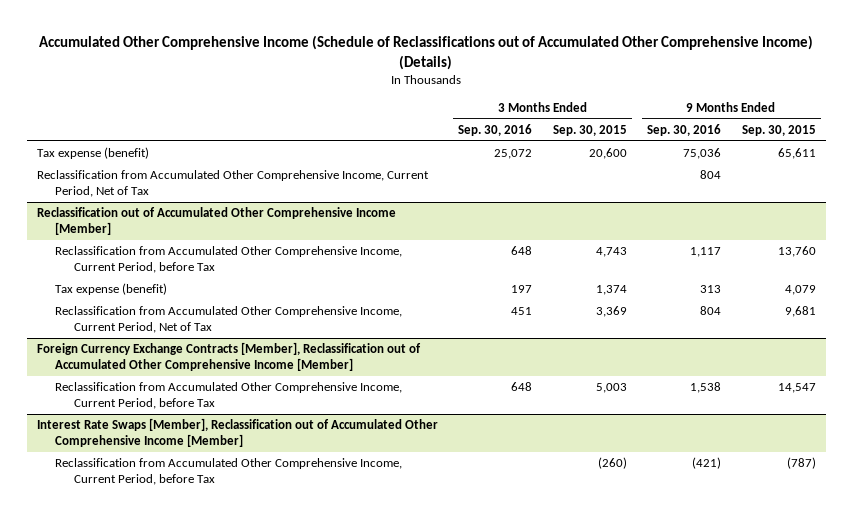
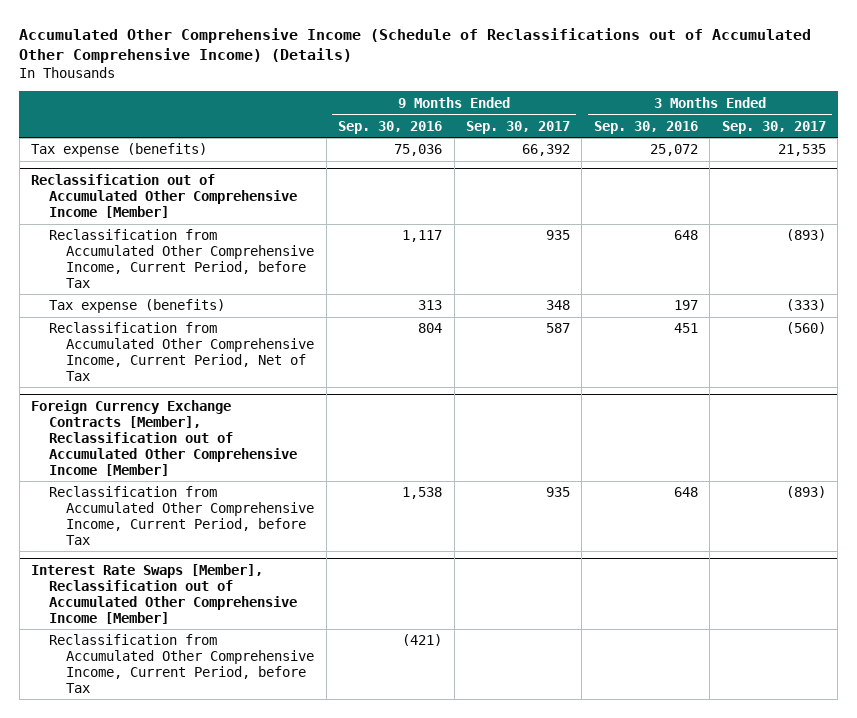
- | 3 Months Ended Sep. 30, 2016 | 3 Months Ended Sep. 30, 2015 | 9 Months Ended Sep. 30, 2016 | 9 Months Ended Sep. 30, 2015
+ | 9 Months Ended Sep. 30, 2016 | 9 Months Ended Sep. 30, 2017 | 3 Months Ended Sep. 30, 2016 | 3 Months Ended Sep. 30, 2017
- Tax expense (benefit) | 25,072 | 20,600 | 75,036 | 65,611
- Reclassification from Accumulated Other Comprehensive Income, Current Period, Net of Tax | | | 804 |
+ Tax expense (benefits) | 75,036 | 66,392 | 25,072 | 21,535
@ Reclassification out of Accumulated Other Comprehensive Income [Member]
- Tax expense (benefit) | 197 | 1,374 | 313 | 4,079
+ Tax expense (benefits) | 313 | 348 | 197 | (333)

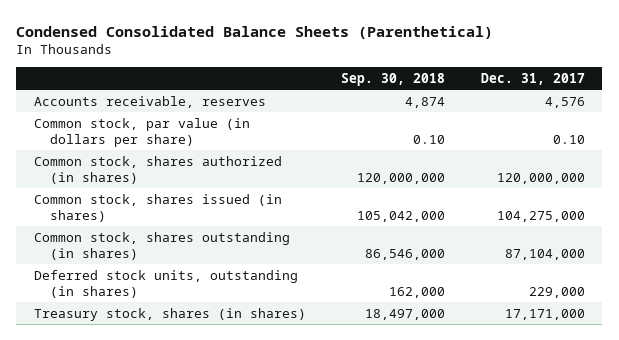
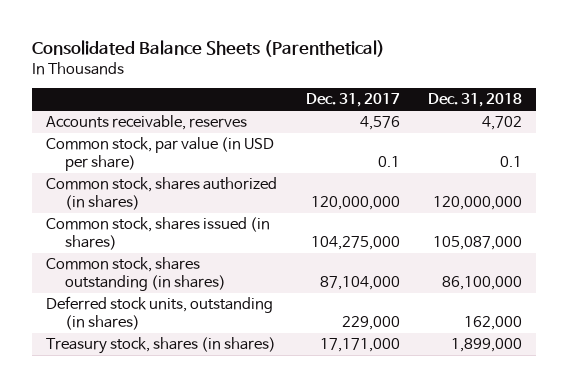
- Condensed Consolidated Balance Sheets (Parenthetical)
+ Consolidated Balance Sheets (Parenthetical)
- | Sep. 30, 2018 | Dec. 31, 2017
+ | Dec. 31, 2017 | Dec. 31, 2018
- Common stock, par value (in dollars per share) | 0.10 | 0.10
+ Common stock, par value (in USD per share) | 0.1 | 0.1

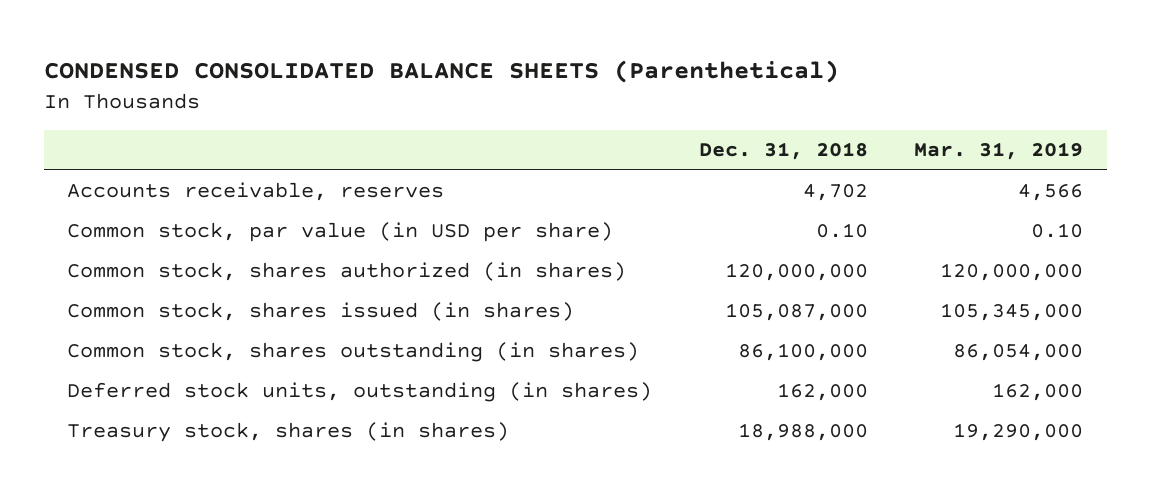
- Consolidated Balance Sheets (Parenthetical)
+ CONDENSED CONSOLIDATED BALANCE SHEETS (Parenthetical)
- | Dec. 31, 2017 | Dec. 31, 2018
+ | Dec. 31, 2018 | Mar. 31, 2019
- Common stock, par value (in USD per share) | 0.1 | 0.1
+ Common stock, par value (in USD per share) | 0.10 | 0.10
- Treasury stock, shares (in shares) | 17,171,000 | 1,899,000
+ Treasury stock, shares (in shares) | 18,988,000 | 19,290,000

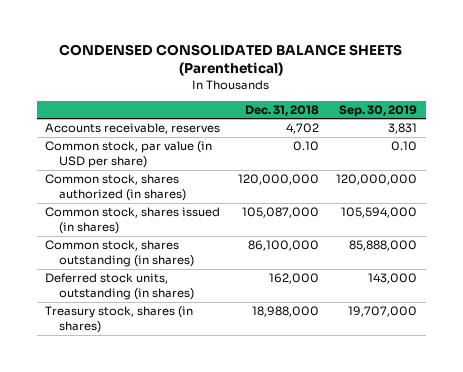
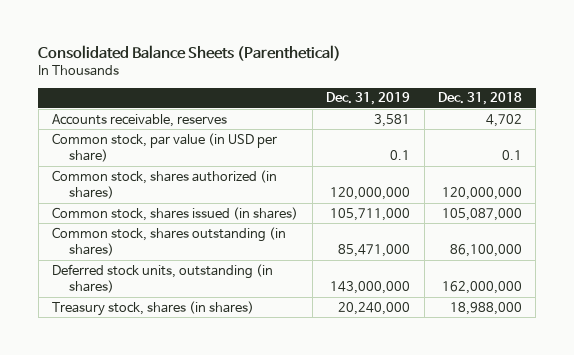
- CONDENSED CONSOLIDATED BALANCE SHEETS (Parenthetical)
+ Consolidated Balance Sheets (Parenthetical)
- | Dec. 31, 2018 | Sep. 30, 2019
+ | Dec. 31, 2019 | Dec. 31, 2018
- Common stock, par value (in USD per share) | 0.10 | 0.10
+ Common stock, par value (in USD per share) | 0.1 | 0.1
- Deferred stock units, outstanding (in shares) | 162,000 | 143,000
+ Deferred stock units, outstanding (in shares) | 143,000,000 | 162,000,000

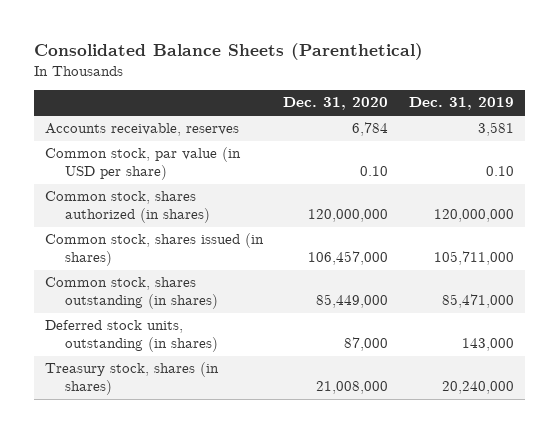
- | Dec. 31, 2019 | Dec. 31, 2018
+ | Dec. 31, 2020 | Dec. 31, 2019
- Common stock, par value (in USD per share) | 0.1 | 0.1
+ Common stock, par value (in USD per share) | 0.10 | 0.10
- Deferred stock units, outstanding (in shares) | 143,000,000 | 162,000,000
+ Deferred stock units, outstanding (in shares) | 87,000 | 143,000

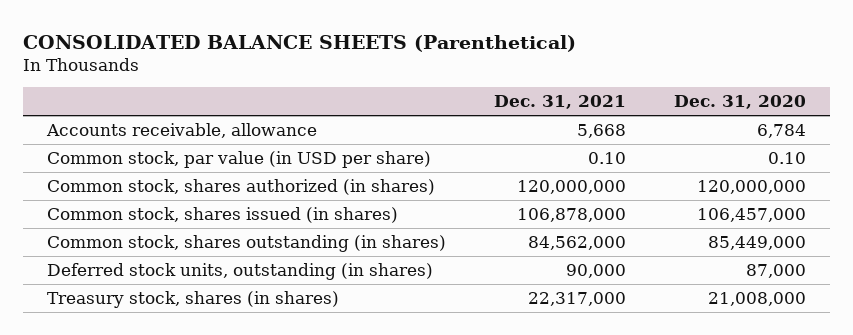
- Consolidated Balance Sheets (Parenthetical)
+ CONSOLIDATED BALANCE SHEETS (Parenthetical)
- | Dec. 31, 2020 | Dec. 31, 2019
+ | Dec. 31, 2021 | Dec. 31, 2020
- Accounts receivable, reserves | 6,784 | 3,581
+ Accounts receivable, allowance | 5,668 | 6,784

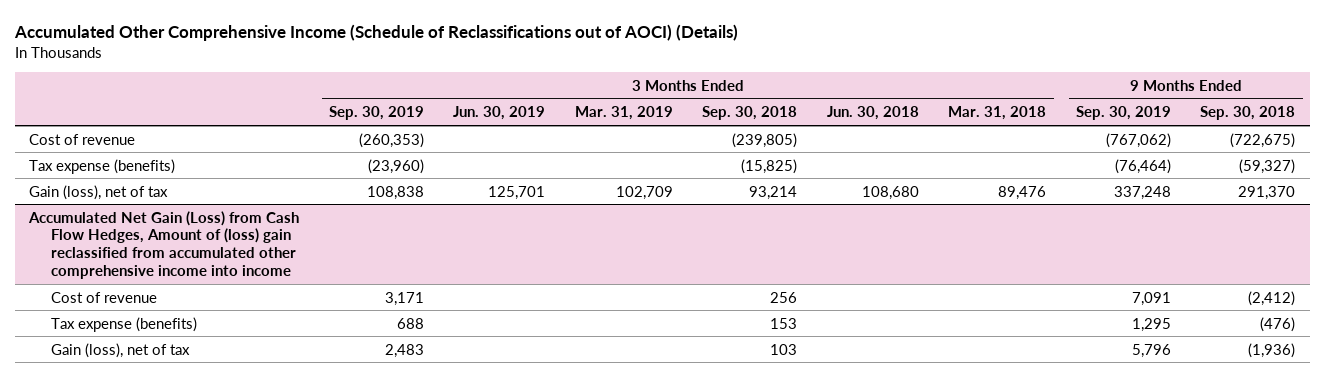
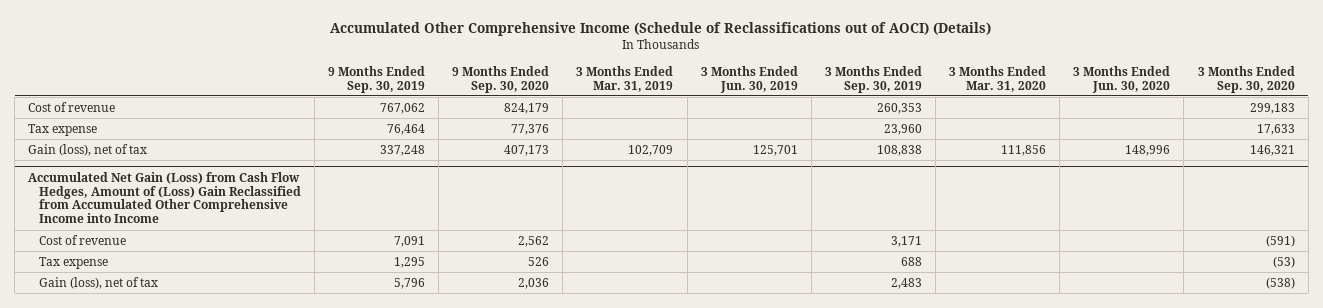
- | 3 Months Ended Sep. 30, 2019 | 3 Months Ended Jun. 30, 2019 | 3 Months Ended Mar. 31, 2019 | 3 Months Ended Sep. 30, 2018 | 3 Months Ended Jun. 30, 2018 | 3 Months Ended Mar. 31, 2018 | 9 Months Ended Sep. 30, 2019 | 9 Months Ended Sep. 30, 2018
+ | 9 Months Ended Sep. 30, 2019 | 9 Months Ended Sep. 30, 2020 | 3 Months Ended Mar. 31, 2019 | 3 Months Ended Jun. 30, 2019 | 3 Months Ended Sep. 30, 2019 | 3 Months Ended Mar. 31, 2020 | 3 Months Ended Jun. 30, 2020 | 3 Months Ended Sep. 30, 2020
- Cost of revenue | (260,353) | | | (239,805) | | | (767,062) | (722,675)
- Tax expense (benefits) | (23,960) | | | (15,825) | | | (76,464) | (59,327)
+ Cost of revenue | 767,062 | 824,179 | | | 260,353 | | | 299,183
+ Tax expense | 76,464 | 77,376 | | | 23,960 | | | 17,633
- Accumulated Net Gain (Loss) from Cash Flow Hedges, Amount of (loss) gain reclassified from accumulated other comprehensive income into income
+ Accumulated Net Gain (Loss) from Cash Flow Hedges, Amount of (Loss) Gain Reclassified from Accumulated Other Comprehensive Income into Income
- Tax expense (benefits) | 688 | | | 153 | | | 1,295 | (476)
+ Tax expense | 1,295 | 526 | | | 688 | | | (53)

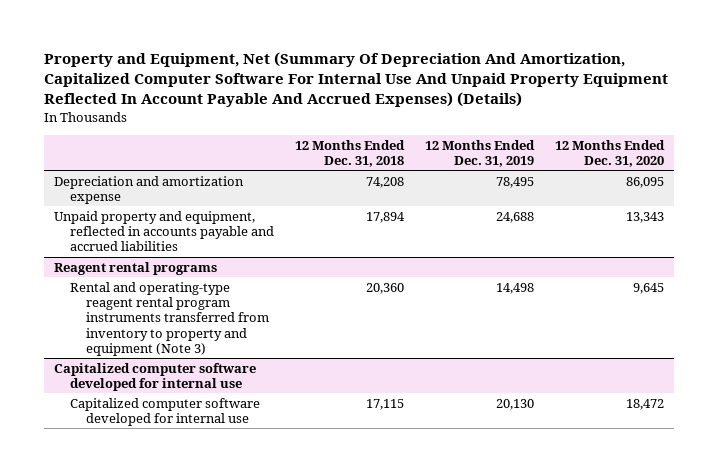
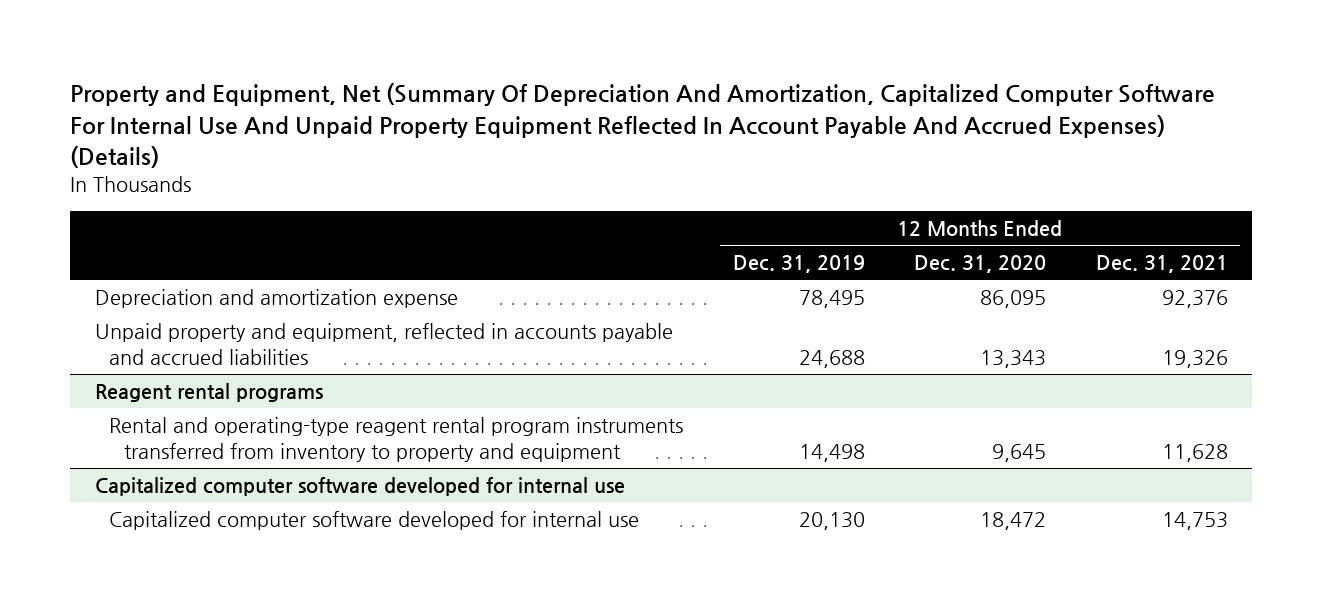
- | 12 Months Ended Dec. 31, 2018 | 12 Months Ended Dec. 31, 2019 | 12 Months Ended Dec. 31, 2020
+ | 12 Months Ended Dec. 31, 2019 | 12 Months Ended Dec. 31, 2020 | 12 Months Ended Dec. 31, 2021
@ Reagent rental programs
- Rental and operating-type reagent rental program instruments transferred from inventory to property and equipment (Note 3) | 20,360 | 14,498 | 9,645
+ Rental and operating-type reagent rental program instruments transferred from inventory to property and equipment | 14,498 | 9,645 | 11,628

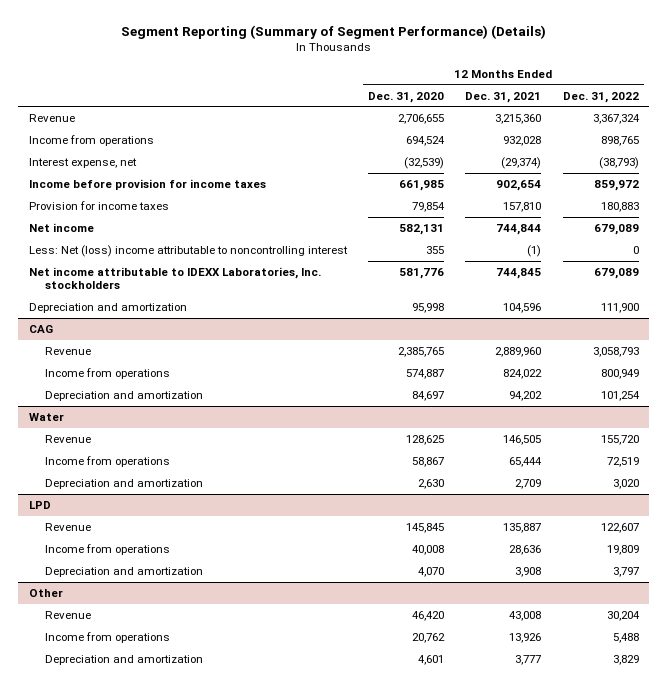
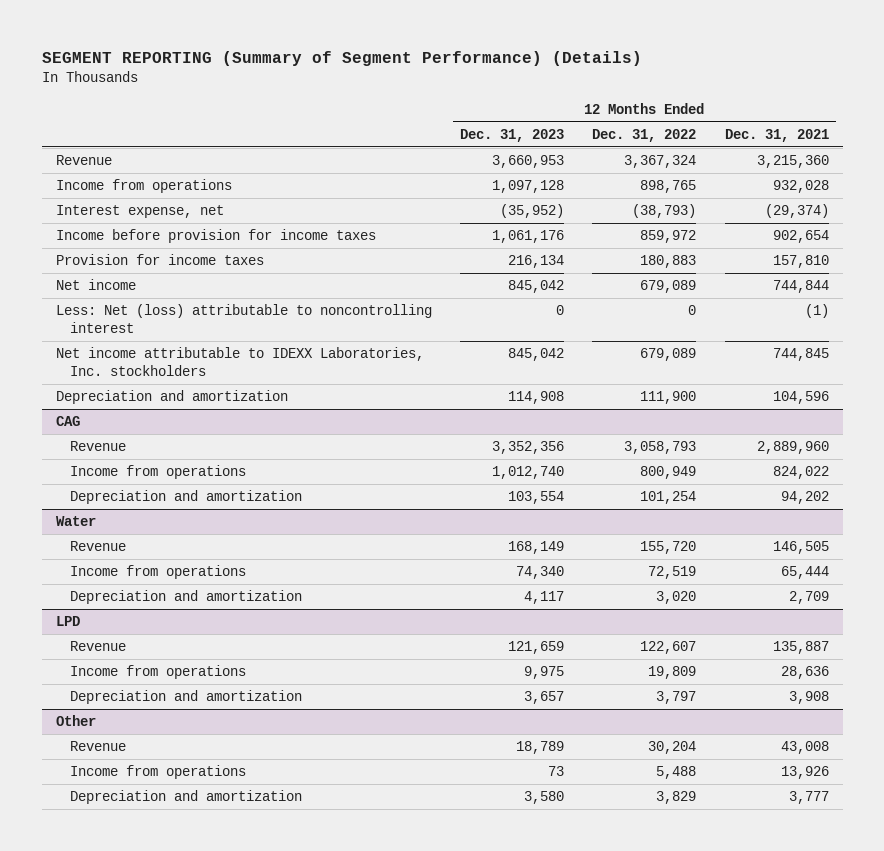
- Segment Reporting (Summary of Segment Performance) (Details)
+ SEGMENT REPORTING (Summary of Segment Performance) (Details)
- | 12 Months Ended Dec. 31, 2020 | 12 Months Ended Dec. 31, 2021 | 12 Months Ended Dec. 31, 2022
+ | 12 Months Ended Dec. 31, 2023 | 12 Months Ended Dec. 31, 2022 | 12 Months Ended Dec. 31, 2021
- Less: Net (loss) income attributable to noncontrolling interest | 355 | (1) | 0
+ Less: Net (loss) attributable to noncontrolling interest | 0 | 0 | (1)

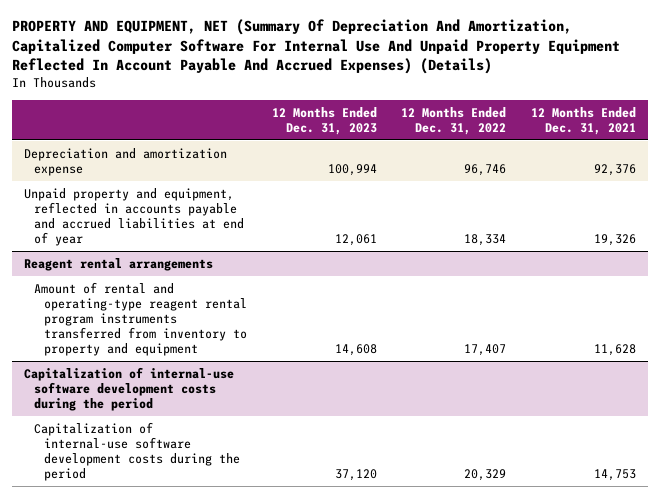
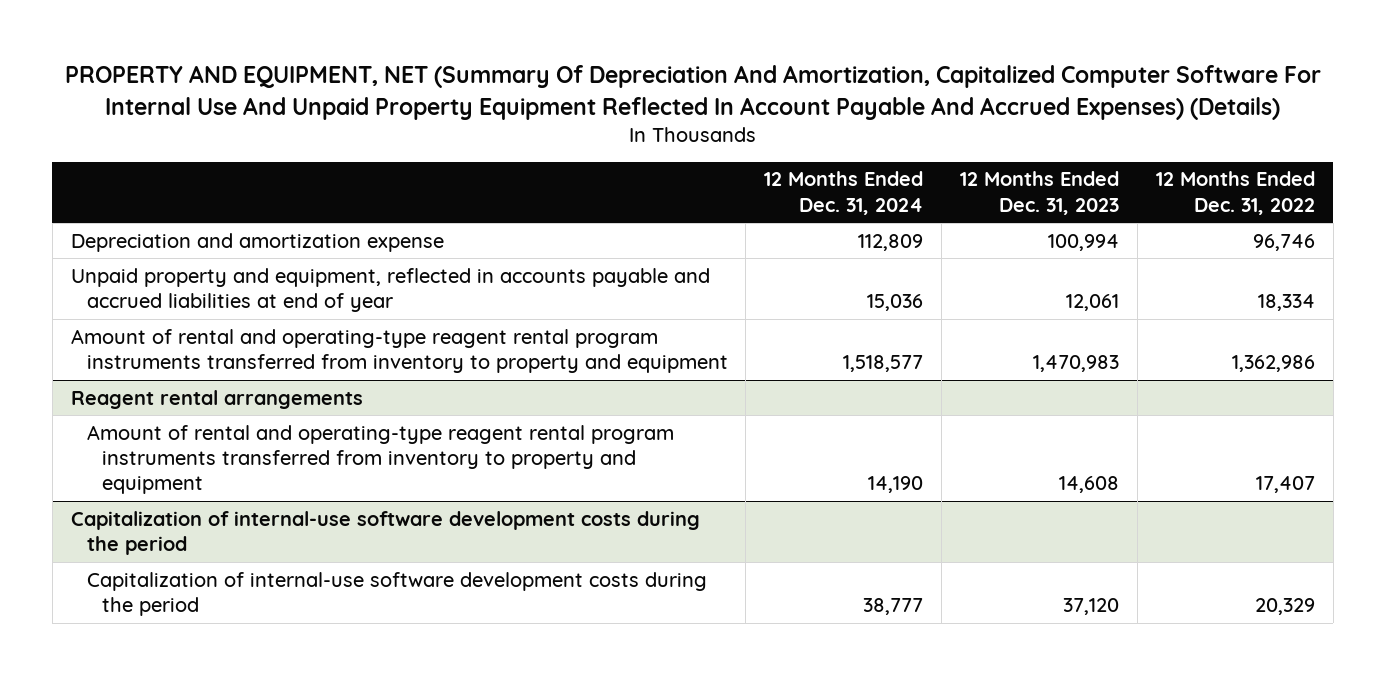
- | 12 Months Ended Dec. 31, 2023 | 12 Months Ended Dec. 31, 2022 | 12 Months Ended Dec. 31, 2021
+ | 12 Months Ended Dec. 31, 2024 | 12 Months Ended Dec. 31, 2023 | 12 Months Ended Dec. 31, 2022
+ Amount of rental and operating-type reagent rental program instruments transferred from inventory to property and equipment | 1,518,577 | 1,470,983 | 1,362,986

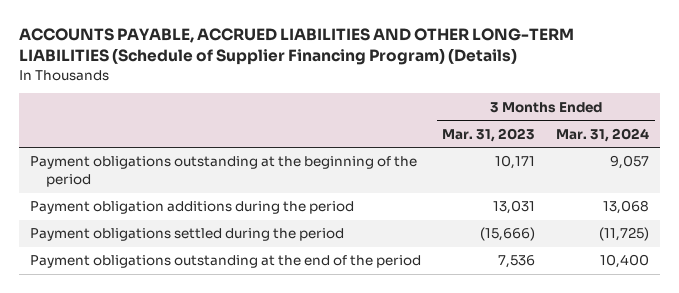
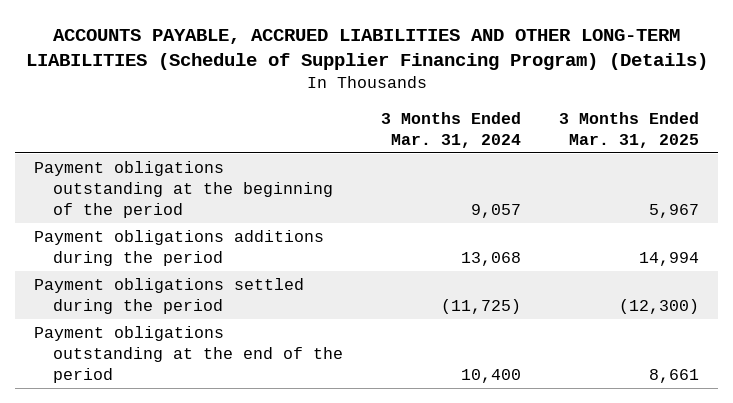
- | 3 Months Ended Mar. 31, 2023 | 3 Months Ended Mar. 31, 2024
+ | 3 Months Ended Mar. 31, 2024 | 3 Months Ended Mar. 31, 2025
- Payment obligation additions during the period | 13,031 | 13,068
+ Payment obligations additions during the period | 13,068 | 14,994

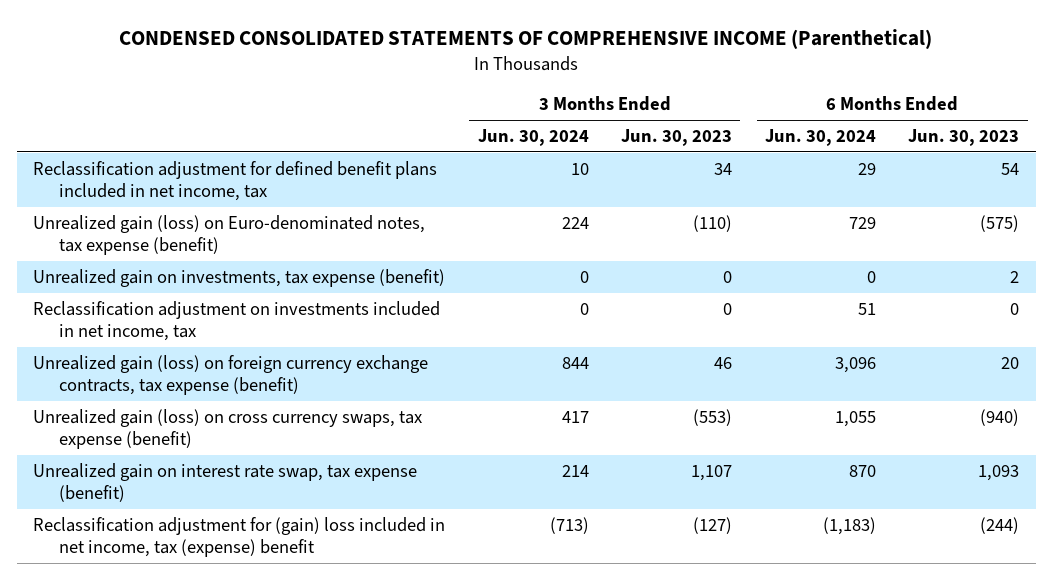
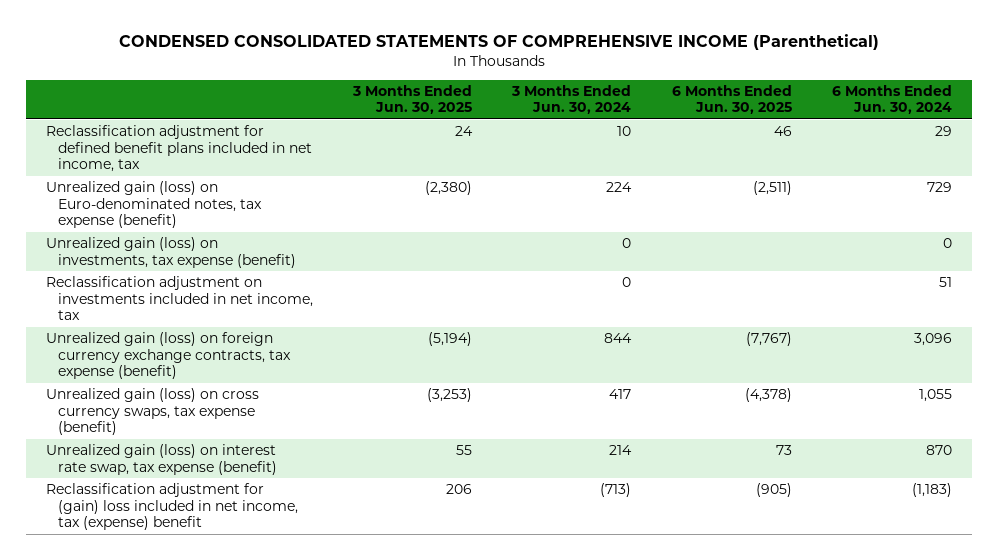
- | 3 Months Ended Jun. 30, 2024 | 3 Months Ended Jun. 30, 2023 | 6 Months Ended Jun. 30, 2024 | 6 Months Ended Jun. 30, 2023
+ | 3 Months Ended Jun. 30, 2025 | 3 Months Ended Jun. 30, 2024 | 6 Months Ended Jun. 30, 2025 | 6 Months Ended Jun. 30, 2024
- Unrealized gain on investments, tax expense (benefit) | 0 | 0 | 0 | 2
+ Unrealized gain (loss) on investments, tax expense (benefit) | | 0 | | 0
- Unrealized gain on interest rate swap, tax expense (benefit) | 214 | 1,107 | 870 | 1,093
+ Unrealized gain (loss) on interest rate swap, tax expense (benefit) | 55 | 214 | 73 | 870

